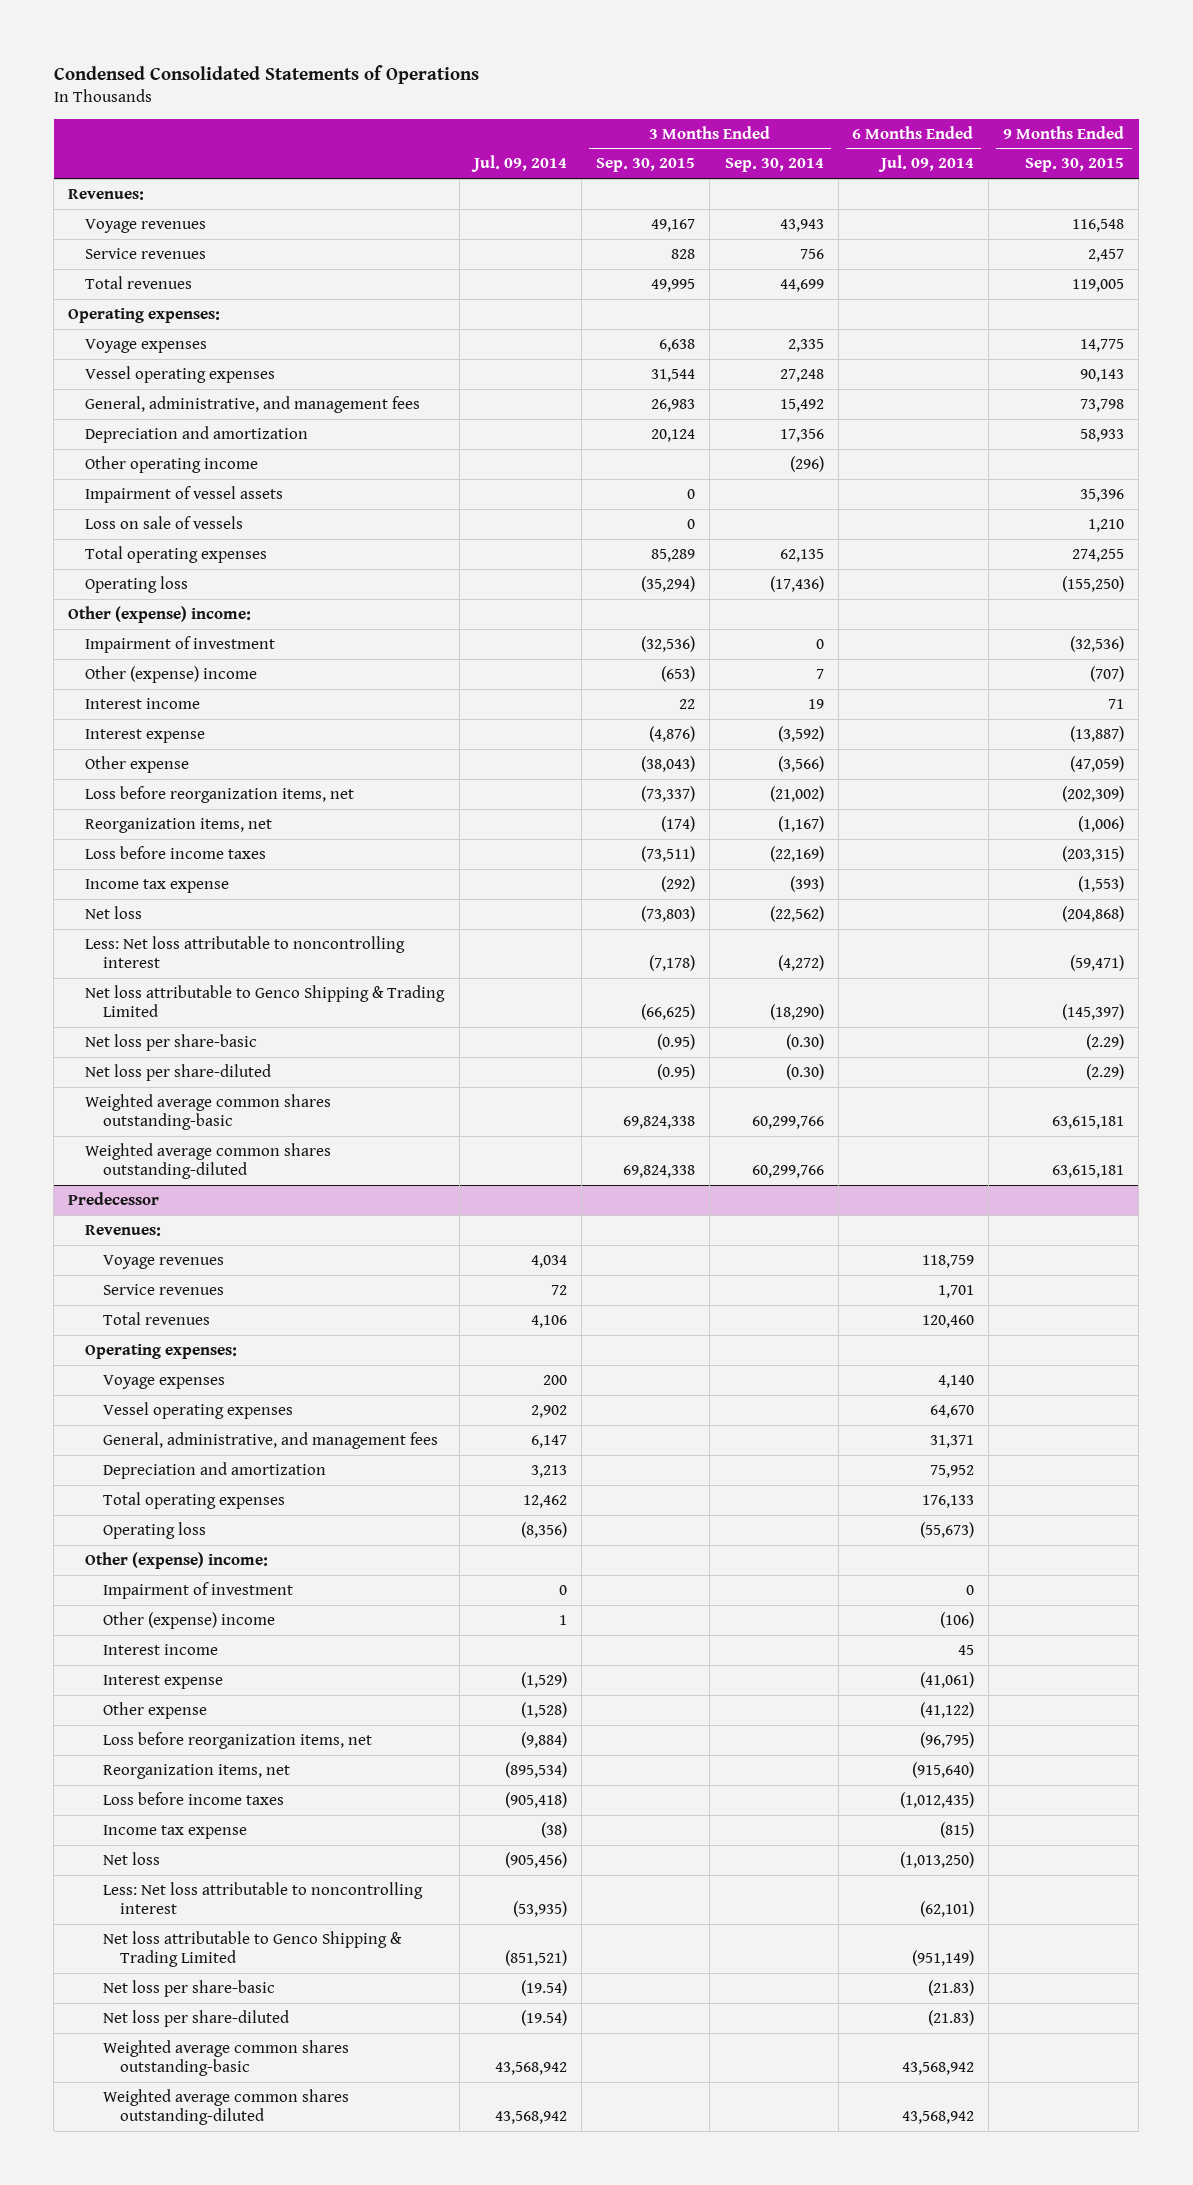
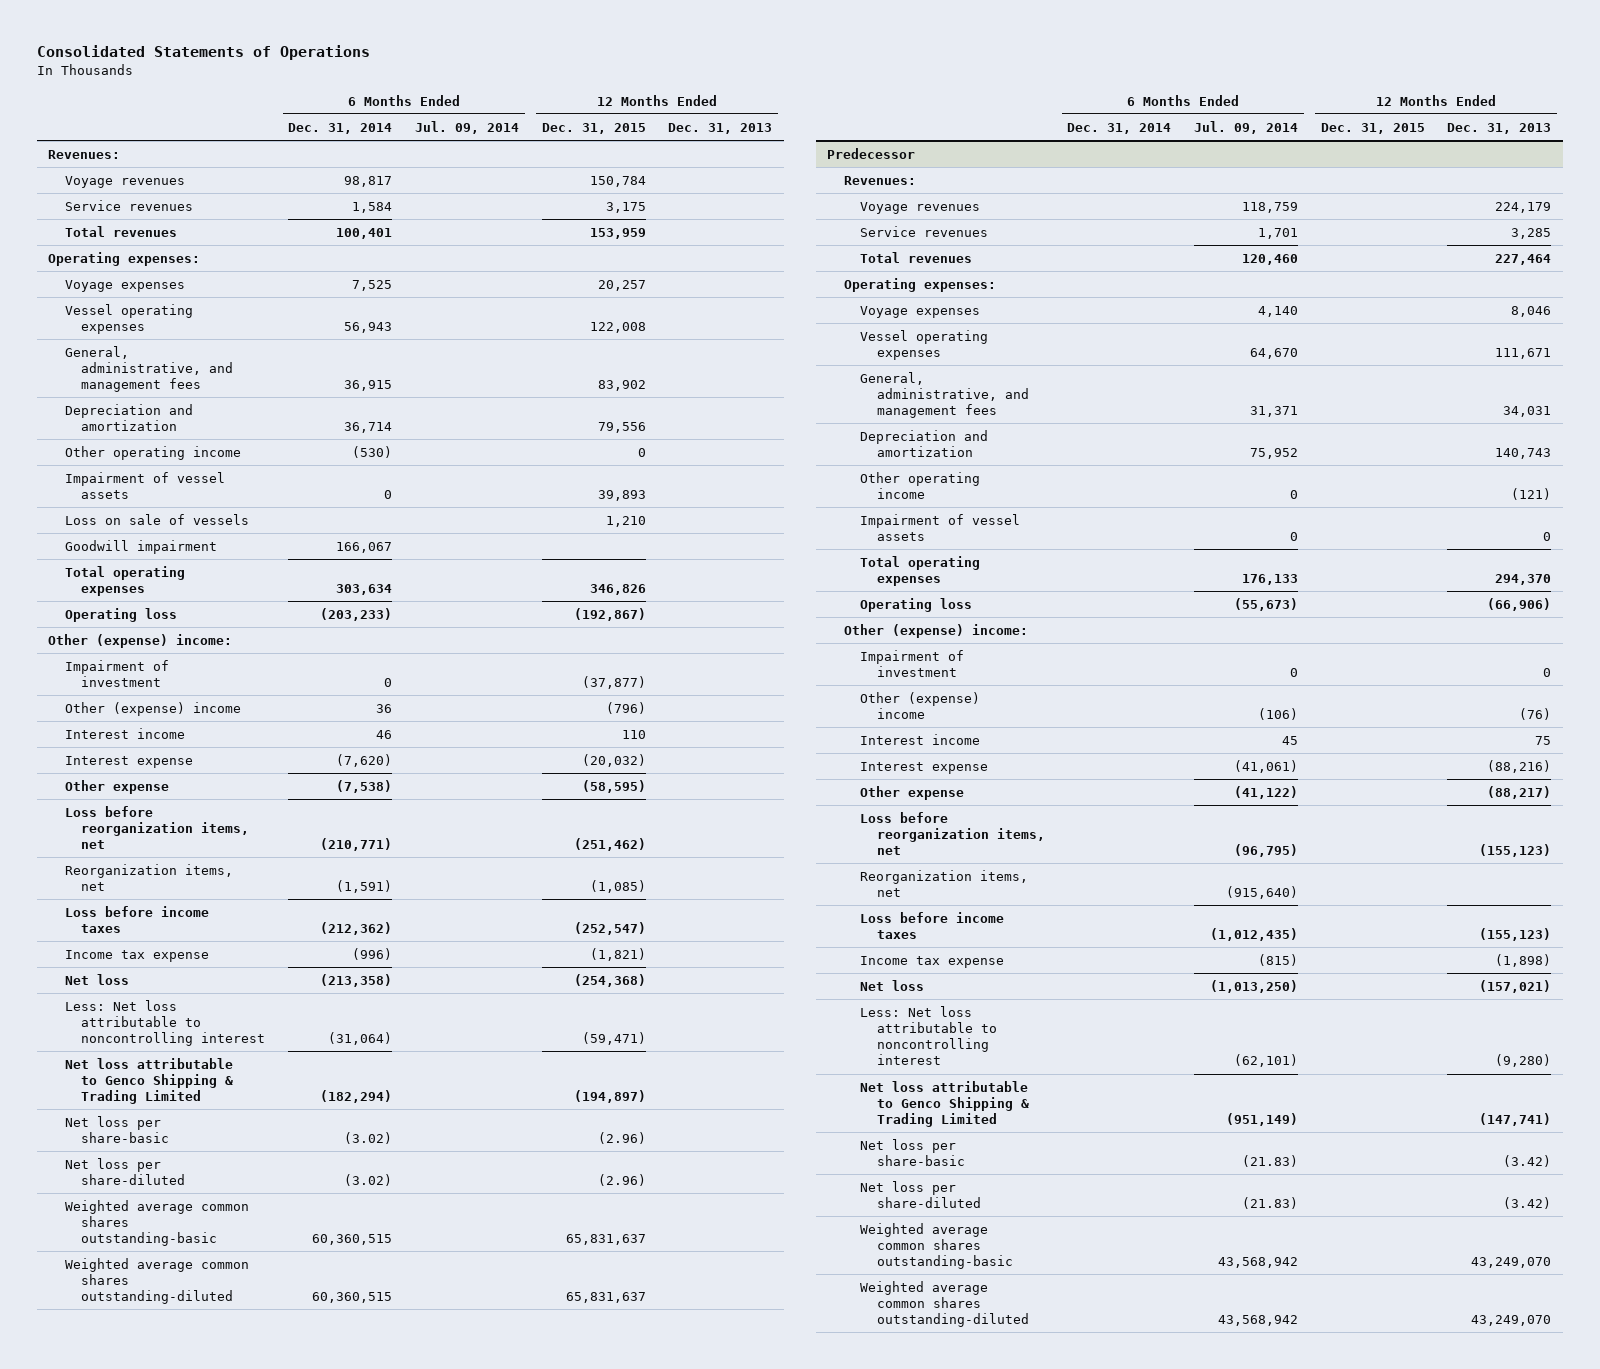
- Condensed Consolidated Statements of Operations
+ Consolidated Statements of Operations
- | Jul. 09, 2014 | 3 Months Ended Sep. 30, 2015 | 3 Months Ended Sep. 30, 2014 | 6 Months Ended Jul. 09, 2014 | 9 Months Ended Sep. 30, 2015
+ | 6 Months Ended Dec. 31, 2014 | 6 Months Ended Jul. 09, 2014 | 12 Months Ended Dec. 31, 2015 | 12 Months Ended Dec. 31, 2013
+ Goodwill impairment | 166,067 | | |
@ Predecessor
+ Other operating income | | 0 | | (121)
+ Impairment of vessel assets | | 0 | | 0

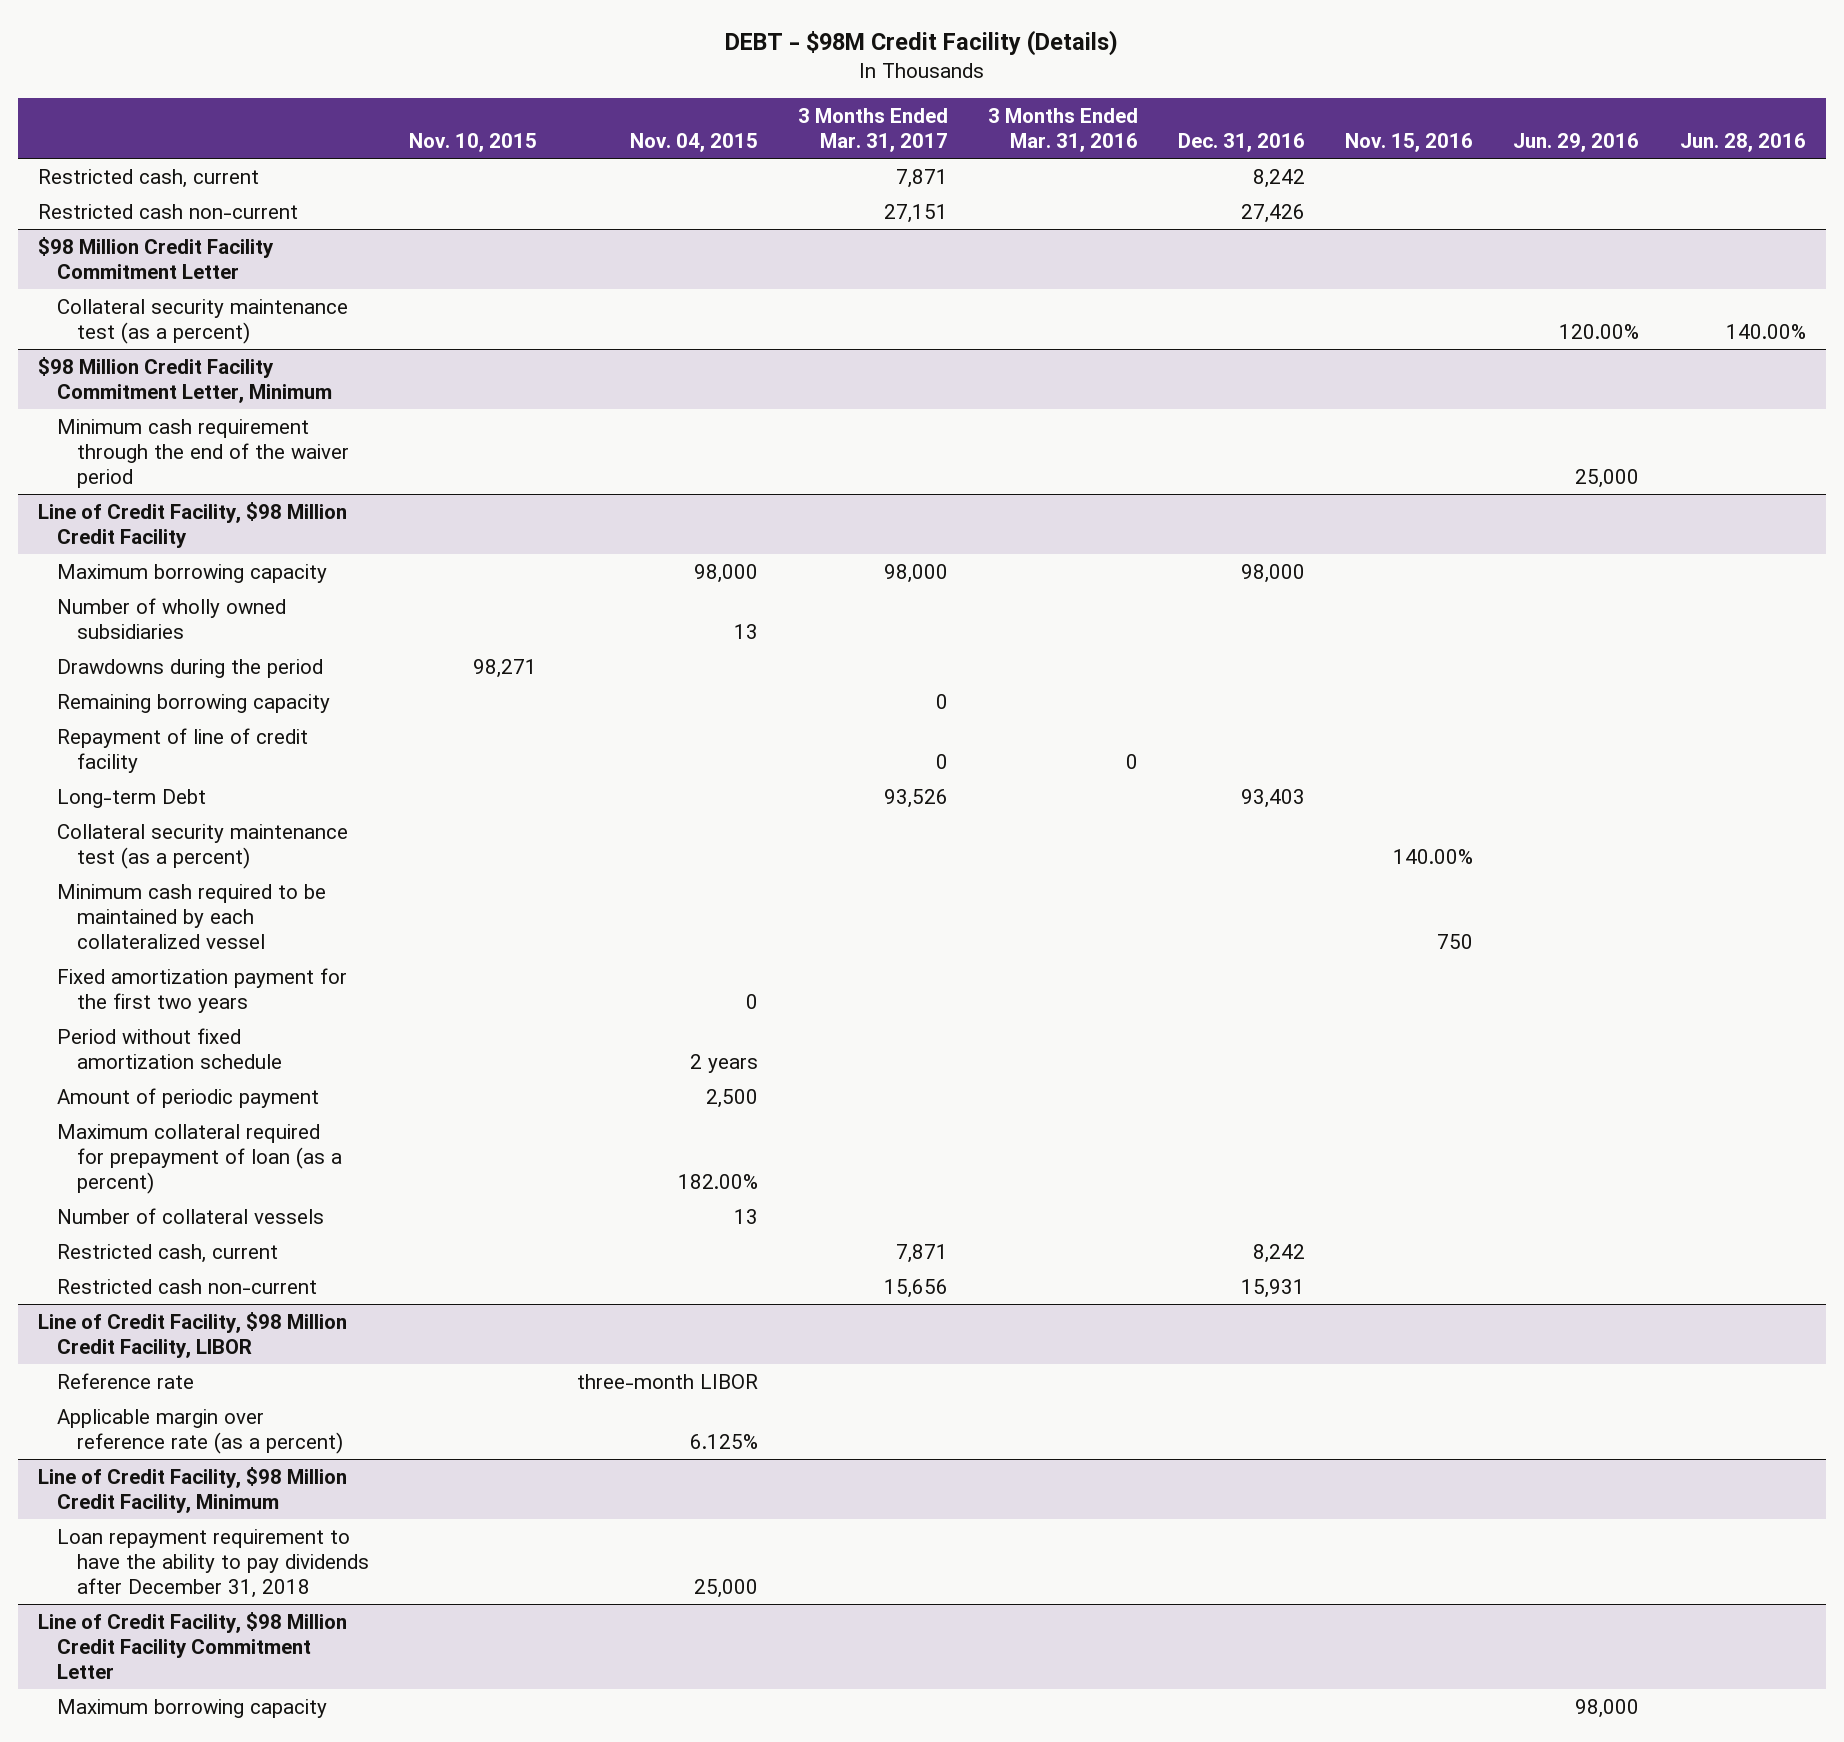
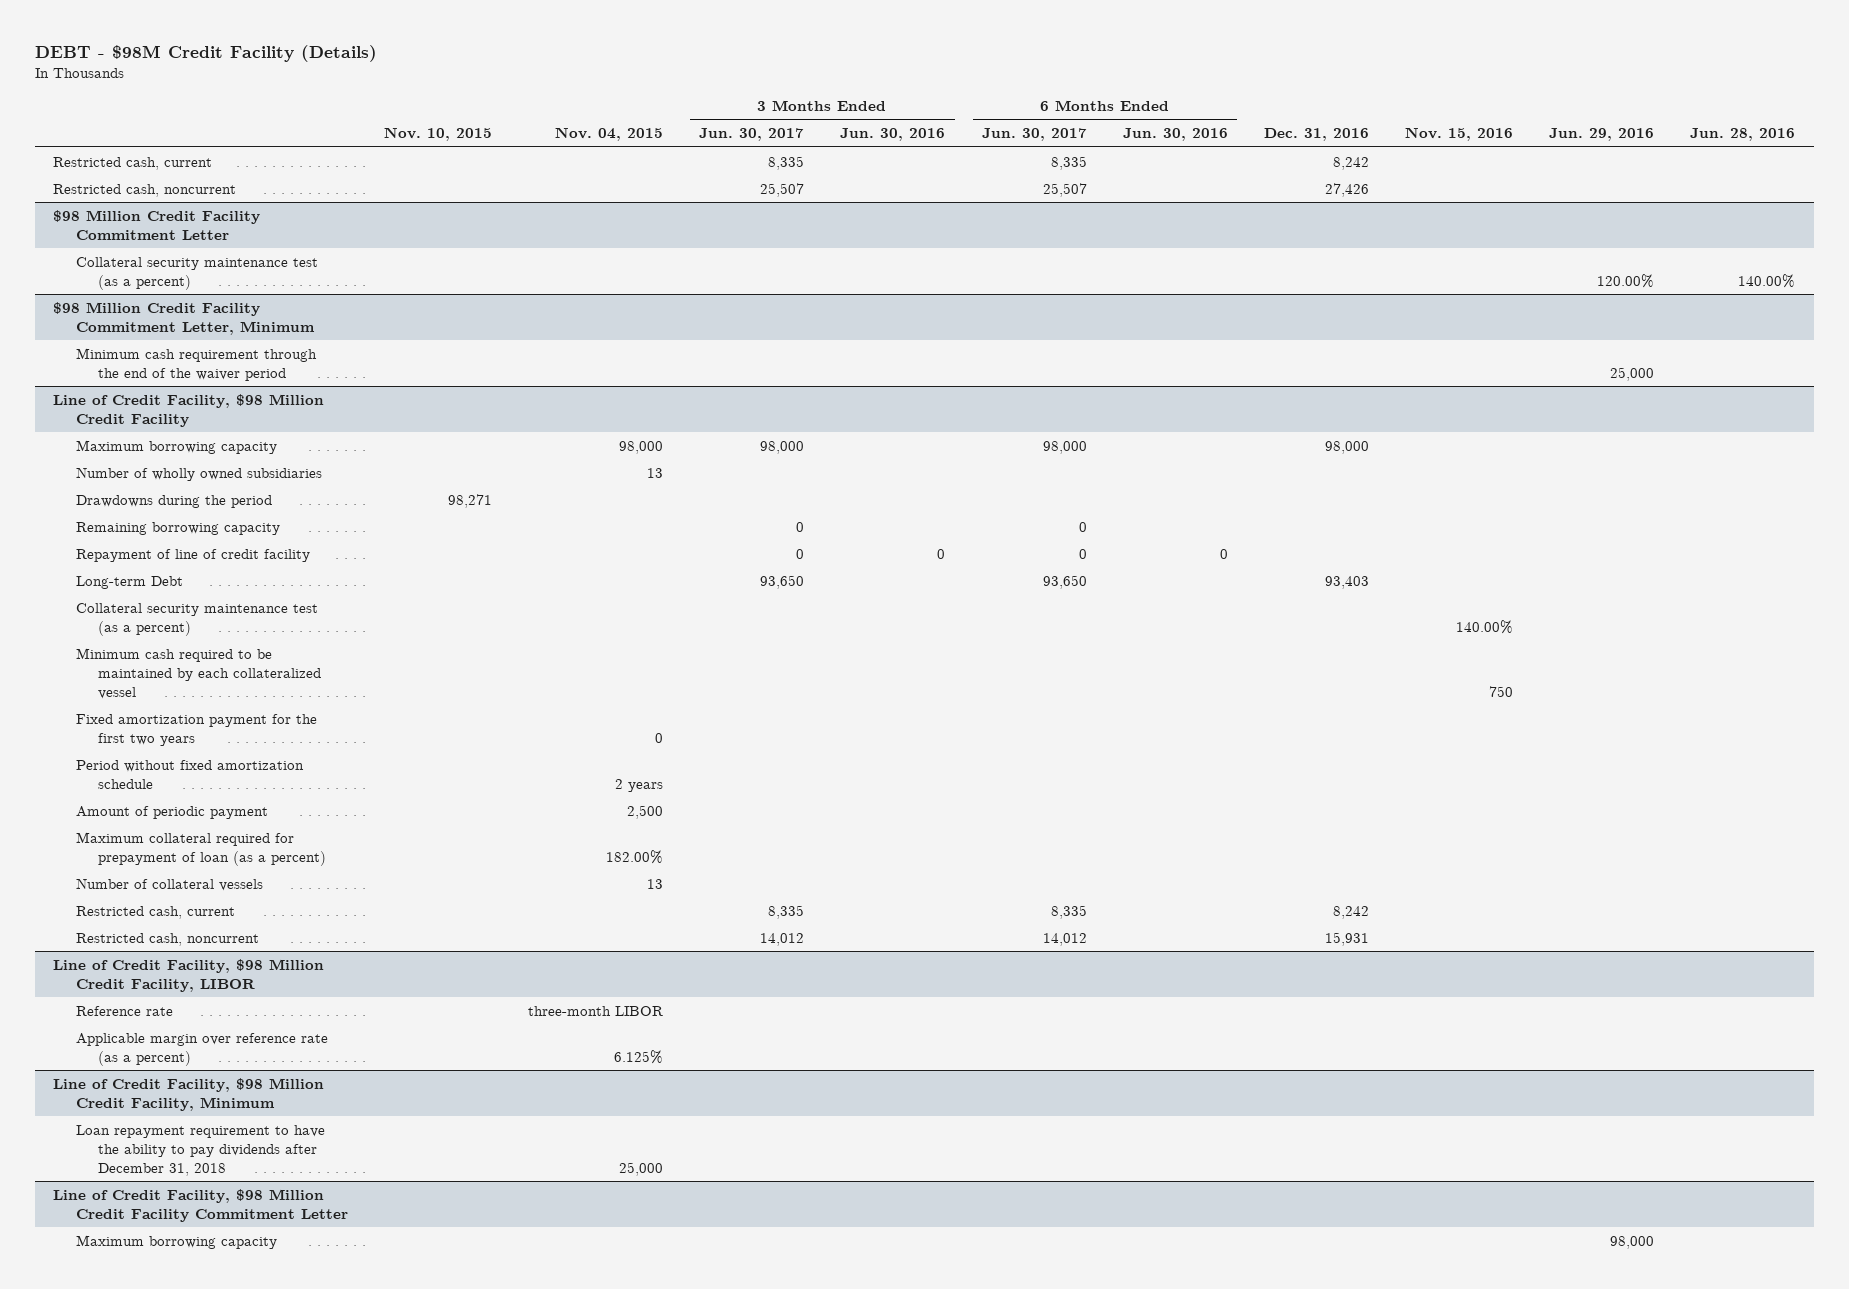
- | Nov. 10, 2015 | Nov. 04, 2015 | 3 Months Ended Mar. 31, 2017 | 3 Months Ended Mar. 31, 2016 | Dec. 31, 2016 | Nov. 15, 2016 | Jun. 29, 2016 | Jun. 28, 2016
+ | Nov. 10, 2015 | Nov. 04, 2015 | 3 Months Ended Jun. 30, 2017 | 3 Months Ended Jun. 30, 2016 | 6 Months Ended Jun. 30, 2017 | 6 Months Ended Jun. 30, 2016 | Dec. 31, 2016 | Nov. 15, 2016 | Jun. 29, 2016 | Jun. 28, 2016
- Restricted cash non-current | | | 27,151 | | 27,426 | | |
+ Restricted cash, noncurrent | | | 25,507 | | 25,507 | | 27,426 | | |
@ Line of Credit Facility, $98 Million Credit Facility
- Restricted cash non-current | | | 15,656 | | 15,931 | | |
+ Restricted cash, noncurrent | | | 14,012 | | 14,012 | | 15,931 | | |

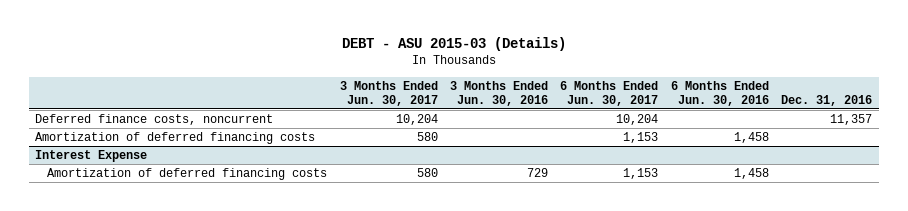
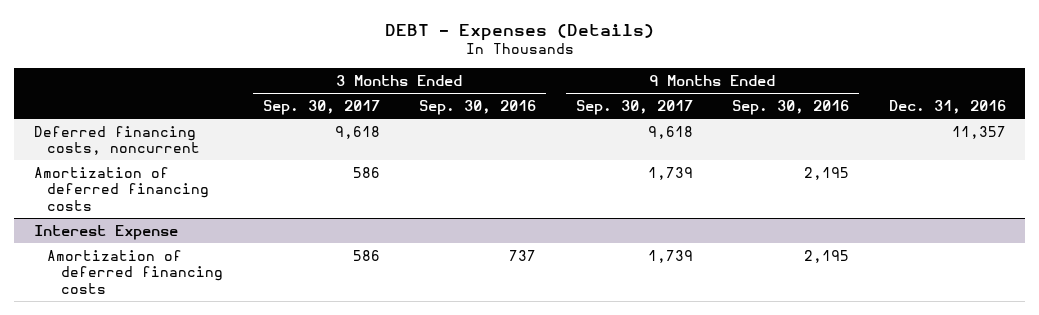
- DEBT - ASU 2015-03 (Details)
+ DEBT - Expenses (Details)
- | 3 Months Ended Jun. 30, 2017 | 3 Months Ended Jun. 30, 2016 | 6 Months Ended Jun. 30, 2017 | 6 Months Ended Jun. 30, 2016 | Dec. 31, 2016
+ | 3 Months Ended Sep. 30, 2017 | 3 Months Ended Sep. 30, 2016 | 9 Months Ended Sep. 30, 2017 | 9 Months Ended Sep. 30, 2016 | Dec. 31, 2016
- Deferred finance costs, noncurrent | 10,204 | | 10,204 | | 11,357
+ Deferred financing costs, noncurrent | 9,618 | | 9,618 | | 11,357

